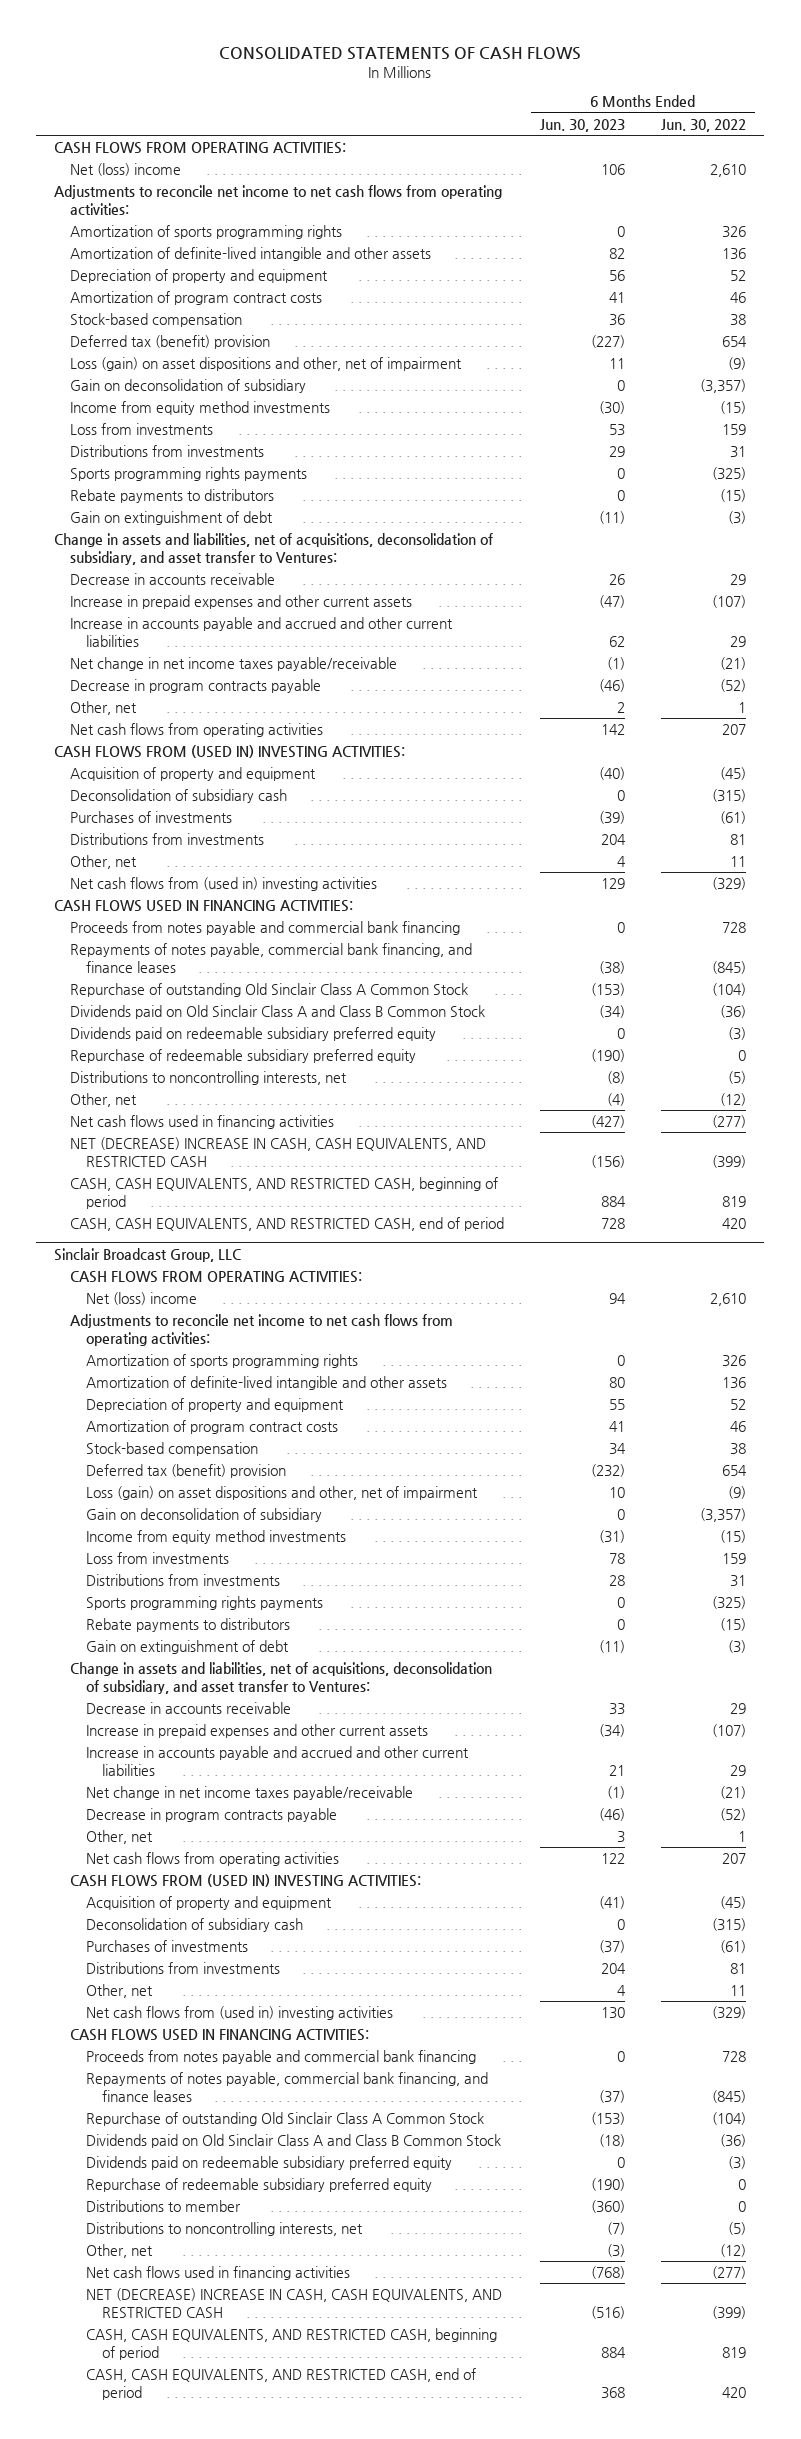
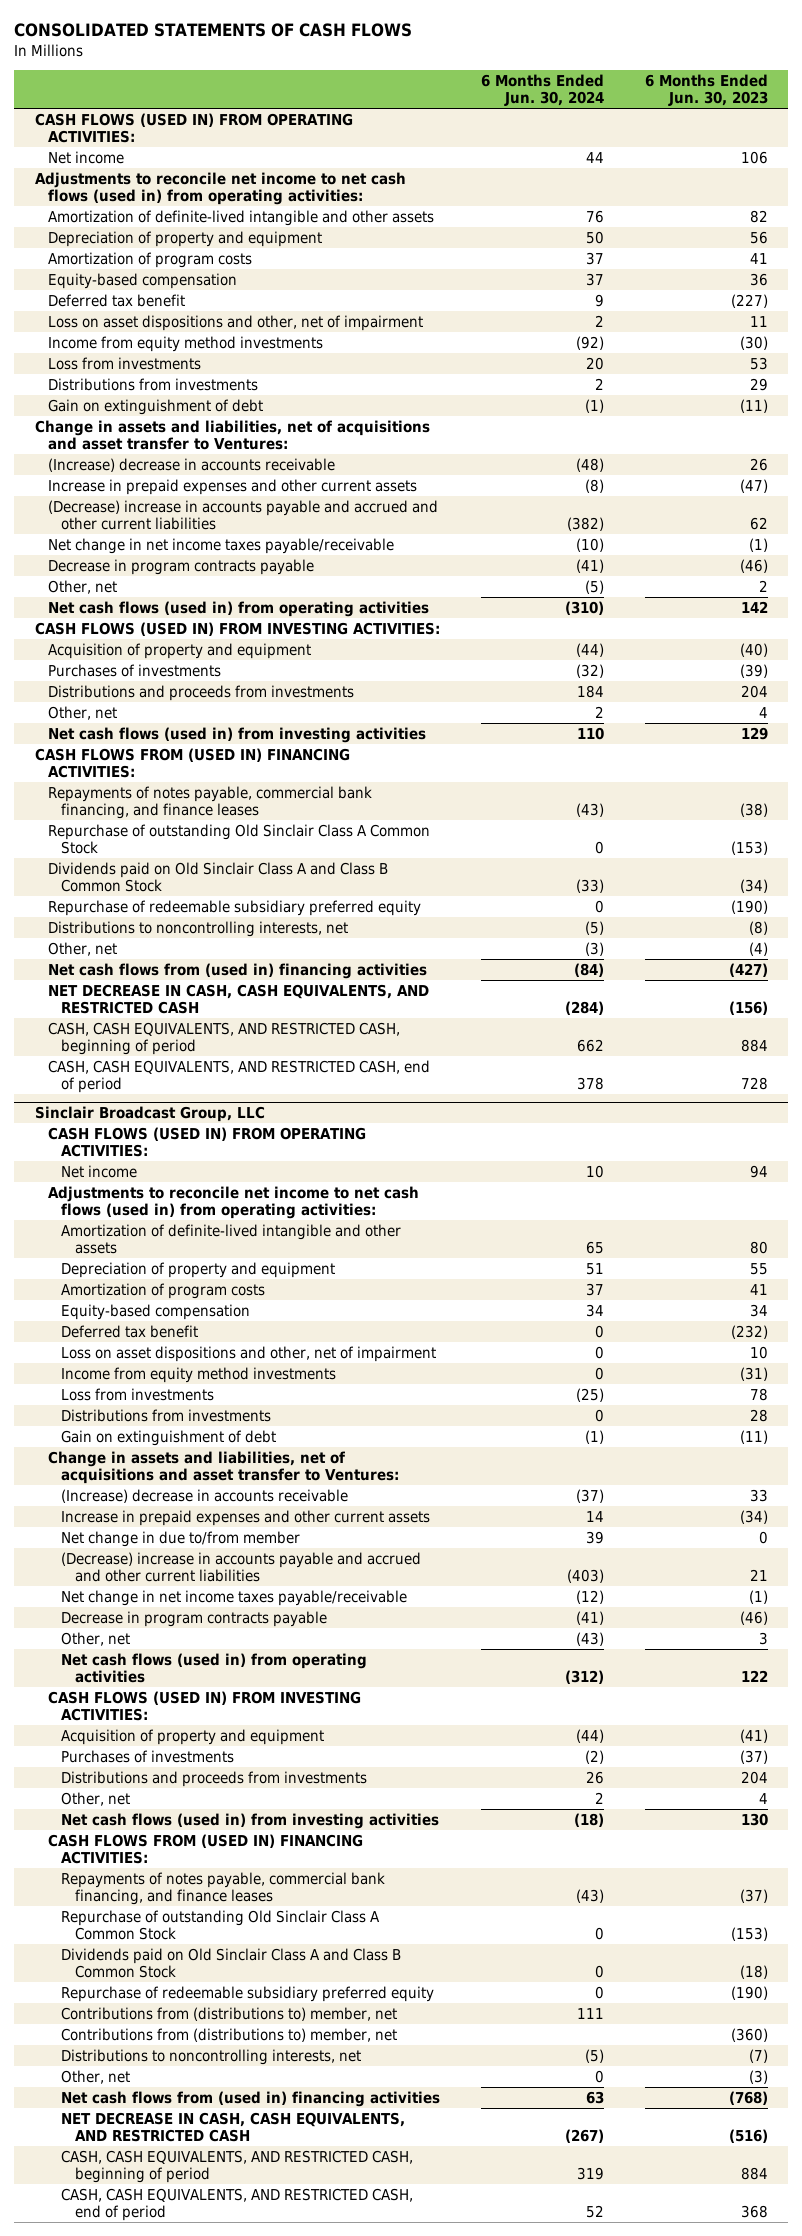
- | 6 Months Ended Jun. 30, 2023 | 6 Months Ended Jun. 30, 2022
+ | 6 Months Ended Jun. 30, 2024 | 6 Months Ended Jun. 30, 2023
- CASH FLOWS FROM OPERATING ACTIVITIES:
- Net (loss) income | 106 | 2,610
- Adjustments to reconcile net income to net cash flows from operating activities:
- Amortization of sports programming rights | 0 | 326
+ CASH FLOWS (USED IN) FROM OPERATING ACTIVITIES:
+ Net income | 44 | 106
+ Adjustments to reconcile net income to net cash flows (used in) from operating activities:
- Amortization of program contract costs | 41 | 46
- Stock-based compensation | 36 | 38
- Deferred tax (benefit) provision | (227) | 654
- Loss (gain) on asset dispositions and other, net of impairment | 11 | (9)
- Gain on deconsolidation of subsidiary | 0 | (3,357)
+ Amortization of program costs | 37 | 41
+ Equity-based compensation | 37 | 36
+ Deferred tax benefit | 9 | (227)
+ Loss on asset dispositions and other, net of impairment | 2 | 11
- Sports programming rights payments | 0 | (325)
- Rebate payments to distributors | 0 | (15)
- Change in assets and liabilities, net of acquisitions, deconsolidation of subsidiary, and asset transfer to Ventures:
- Decrease in accounts receivable | 26 | 29
+ Change in assets and liabilities, net of acquisitions and asset transfer to Ventures:
+ (Increase) decrease in accounts receivable | (48) | 26
- Increase in accounts payable and accrued and other current liabilities | 62 | 29
+ (Decrease) increase in accounts payable and accrued and other current liabilities | (382) | 62
- Net cash flows from operating activities | 142 | 207
- CASH FLOWS FROM (USED IN) INVESTING ACTIVITIES:
+ Net cash flows (used in) from operating activities | (310) | 142
+ CASH FLOWS (USED IN) FROM INVESTING ACTIVITIES:
- Deconsolidation of subsidiary cash | 0 | (315)
- Distributions from investments | 204 | 81
+ Distributions and proceeds from investments | 184 | 204
- Net cash flows from (used in) investing activities | 129 | (329)
- CASH FLOWS USED IN FINANCING ACTIVITIES:
- Proceeds from notes payable and commercial bank financing | 0 | 728
+ Net cash flows (used in) from investing activities | 110 | 129
+ CASH FLOWS FROM (USED IN) FINANCING ACTIVITIES:
- Dividends paid on redeemable subsidiary preferred equity | 0 | (3)
- Net cash flows used in financing activities | (427) | (277)
- NET (DECREASE) INCREASE IN CASH, CASH EQUIVALENTS, AND RESTRICTED CASH | (156) | (399)
+ Net cash flows from (used in) financing activities | (84) | (427)
+ NET DECREASE IN CASH, CASH EQUIVALENTS, AND RESTRICTED CASH | (284) | (156)
@ Sinclair Broadcast Group, LLC
- CASH FLOWS FROM OPERATING ACTIVITIES:
- Net (loss) income | 94 | 2,610
- Adjustments to reconcile net income to net cash flows from operating activities:
- Amortization of sports programming rights | 0 | 326
+ CASH FLOWS (USED IN) FROM OPERATING ACTIVITIES:
+ Net income | 10 | 94
+ Adjustments to reconcile net income to net cash flows (used in) from operating activities:
- Amortization of program contract costs | 41 | 46
- Stock-based compensation | 34 | 38
- Deferred tax (benefit) provision | (232) | 654
- Loss (gain) on asset dispositions and other, net of impairment | 10 | (9)
- Gain on deconsolidation of subsidiary | 0 | (3,357)
+ Amortization of program costs | 37 | 41
+ Equity-based compensation | 34 | 34
+ Deferred tax benefit | 0 | (232)
+ Loss on asset dispositions and other, net of impairment | 0 | 10
- Sports programming rights payments | 0 | (325)
- Rebate payments to distributors | 0 | (15)
- Change in assets and liabilities, net of acquisitions, deconsolidation of subsidiary, and asset transfer to Ventures:
- Decrease in accounts receivable | 33 | 29
+ Change in assets and liabilities, net of acquisitions and asset transfer to Ventures:
+ (Increase) decrease in accounts receivable | (37) | 33
- Increase in accounts payable and accrued and other current liabilities | 21 | 29
+ Net change in due to/from member | 39 | 0
+ (Decrease) increase in accounts payable and accrued and other current liabilities | (403) | 21
- Net cash flows from operating activities | 122 | 207
- CASH FLOWS FROM (USED IN) INVESTING ACTIVITIES:
+ Net cash flows (used in) from operating activities | (312) | 122
+ CASH FLOWS (USED IN) FROM INVESTING ACTIVITIES:
- Deconsolidation of subsidiary cash | 0 | (315)
- Distributions from investments | 204 | 81
+ Distributions and proceeds from investments | 26 | 204
- Net cash flows from (used in) investing activities | 130 | (329)
- CASH FLOWS USED IN FINANCING ACTIVITIES:
- Proceeds from notes payable and commercial bank financing | 0 | 728
+ Net cash flows (used in) from investing activities | (18) | 130
+ CASH FLOWS FROM (USED IN) FINANCING ACTIVITIES:
- Dividends paid on redeemable subsidiary preferred equity | 0 | (3)
- Distributions to member | (360) | 0
+ Contributions from (distributions to) member, net | 111 |
+ Contributions from (distributions to) member, net | | (360)
- Net cash flows used in financing activities | (768) | (277)
- NET (DECREASE) INCREASE IN CASH, CASH EQUIVALENTS, AND RESTRICTED CASH | (516) | (399)
+ Net cash flows from (used in) financing activities | 63 | (768)
+ NET DECREASE IN CASH, CASH EQUIVALENTS, AND RESTRICTED CASH | (267) | (516)

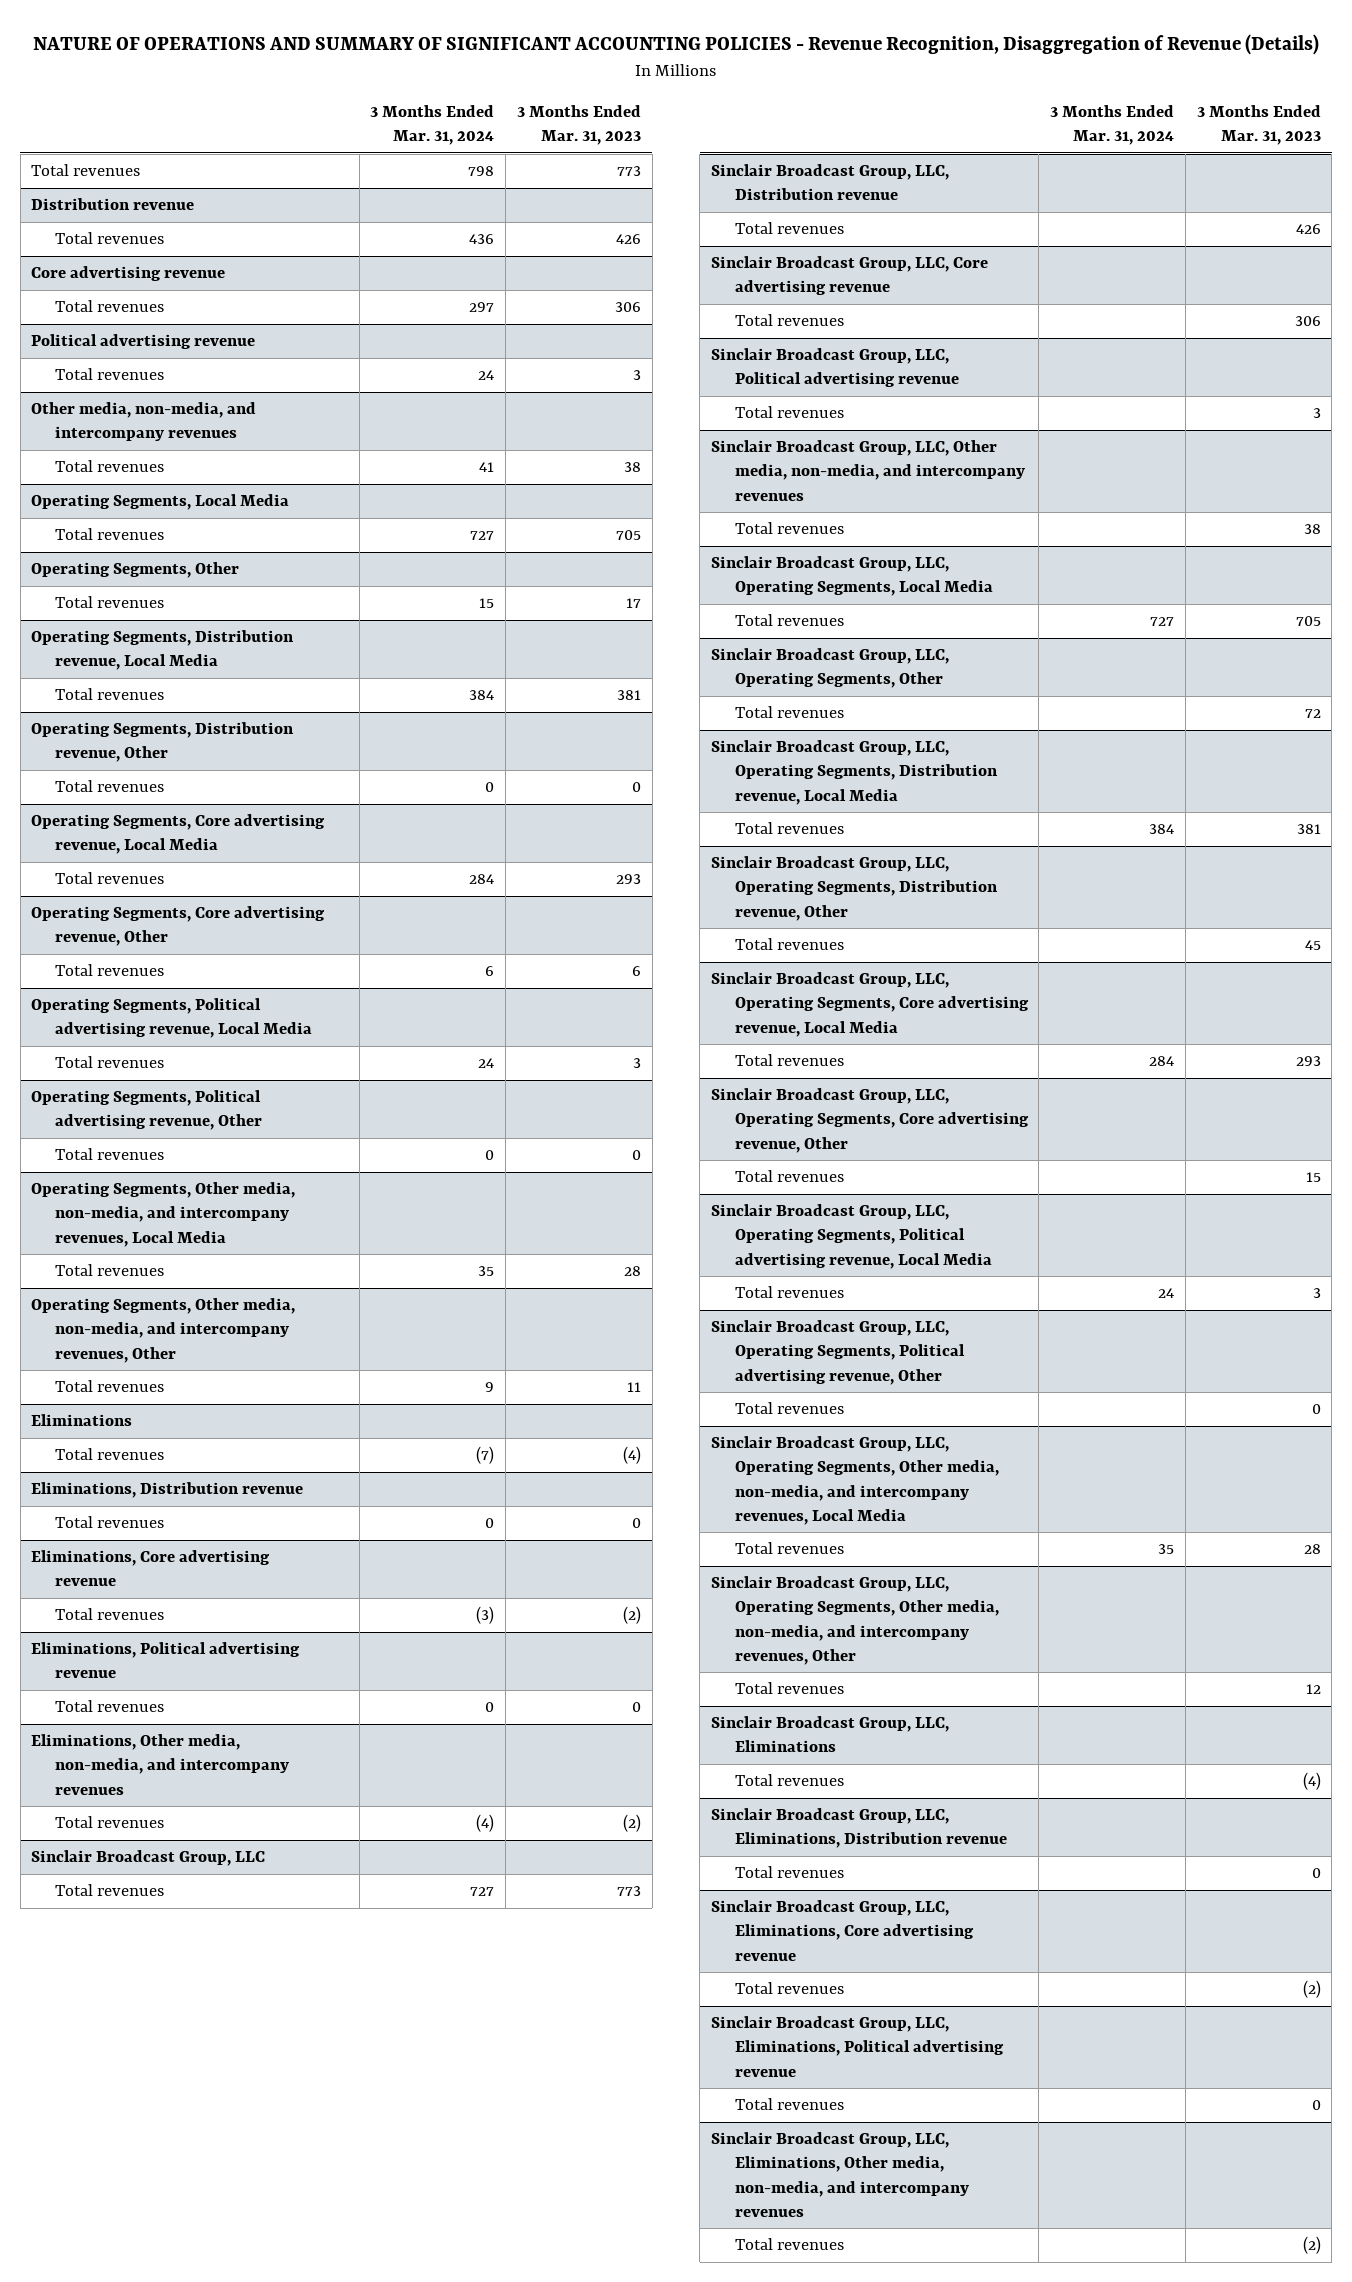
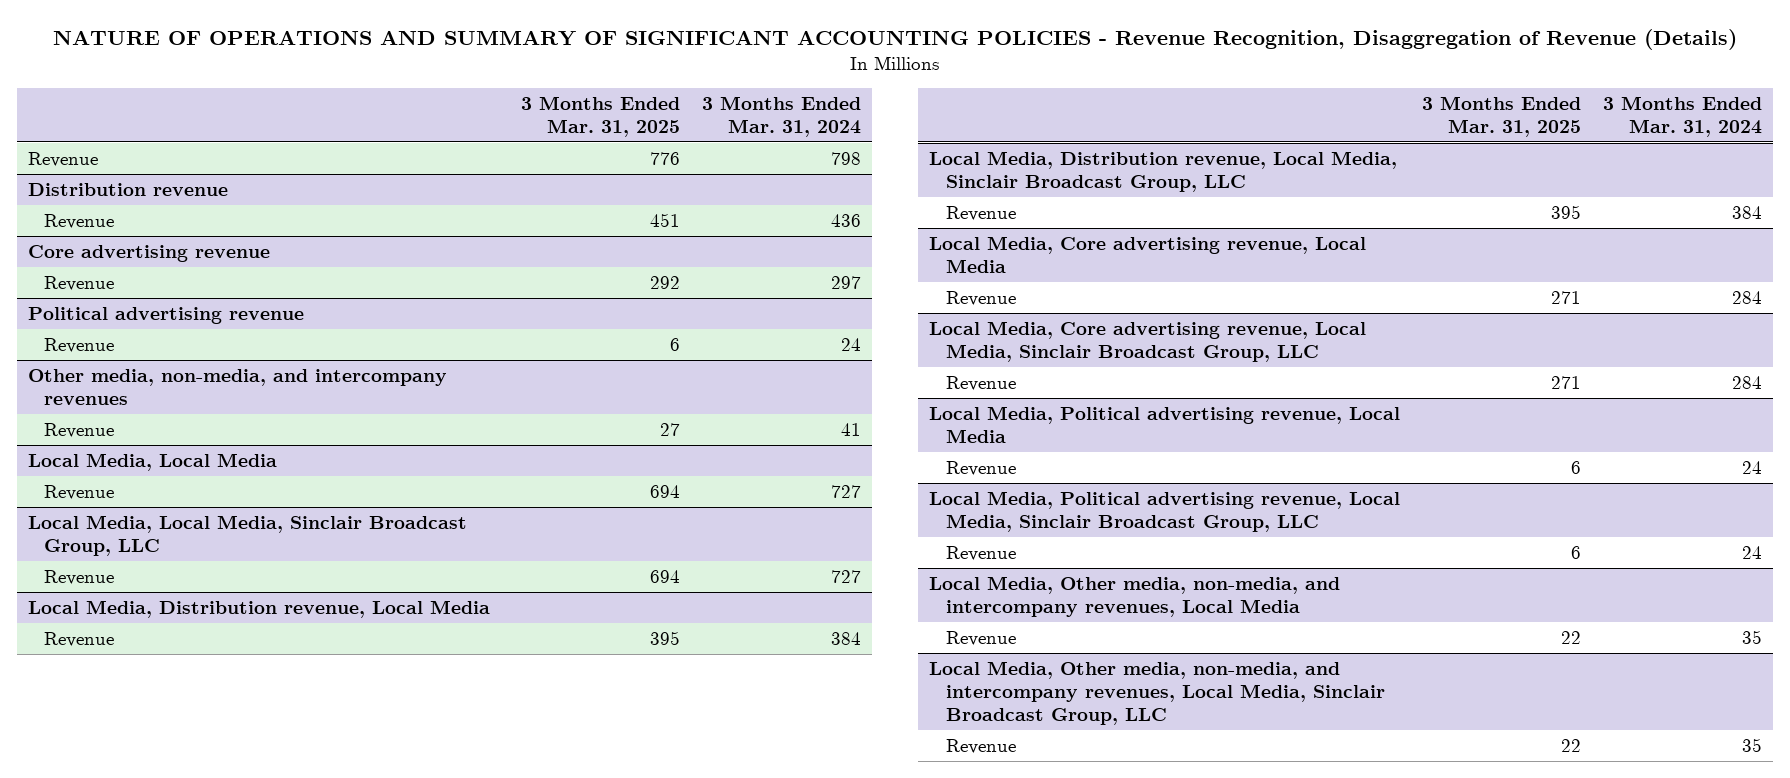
- | 3 Months Ended Mar. 31, 2024 | 3 Months Ended Mar. 31, 2023
+ | 3 Months Ended Mar. 31, 2025 | 3 Months Ended Mar. 31, 2024
- Total revenues | 798 | 773
+ Revenue | 776 | 798
@ Distribution revenue
- Total revenues | 436 | 426
+ Revenue | 451 | 436
@ Core advertising revenue
- Total revenues | 297 | 306
+ Revenue | 292 | 297
@ Political advertising revenue
- Total revenues | 24 | 3
+ Revenue | 6 | 24
@ Other media, non-media, and intercompany revenues
- Total revenues | 41 | 38
- Operating Segments, Local Media
- Total revenues | 727 | 705
- Operating Segments, Other
- Total revenues | 15 | 17
- Operating Segments, Distribution revenue, Local Media
- Total revenues | 384 | 381
- Operating Segments, Distribution revenue, Other
- Total revenues | 0 | 0
- Operating Segments, Core advertising revenue, Local Media
- Total revenues | 284 | 293
- Operating Segments, Core advertising revenue, Other
- Total revenues | 6 | 6
- Operating Segments, Political advertising revenue, Local Media
- Total revenues | 24 | 3
- Operating Segments, Political advertising revenue, Other
- Total revenues | 0 | 0
- Operating Segments, Other media, non-media, and intercompany revenues, Local Media
- Total revenues | 35 | 28
- Operating Segments, Other media, non-media, and intercompany revenues, Other
- Total revenues | 9 | 11
- Eliminations
- Total revenues | (7) | (4)
- Eliminations, Distribution revenue
- Total revenues | 0 | 0
- Eliminations, Core advertising revenue
- Total revenues | (3) | (2)
- Eliminations, Political advertising revenue
- Total revenues | 0 | 0
- Eliminations, Other media, non-media, and intercompany revenues
- Total revenues | (4) | (2)
- Sinclair Broadcast Group, LLC
- Total revenues | 727 | 773
- Sinclair Broadcast Group, LLC, Distribution revenue
- Total revenues | | 426
- Sinclair Broadcast Group, LLC, Core advertising revenue
- Total revenues | | 306
- Sinclair Broadcast Group, LLC, Political advertising revenue
- Total revenues | | 3
- Sinclair Broadcast Group, LLC, Other media, non-media, and intercompany revenues
- Total revenues | | 38
- Sinclair Broadcast Group, LLC, Operating Segments, Local Media
- Total revenues | 727 | 705
- Sinclair Broadcast Group, LLC, Operating Segments, Other
- Total revenues | | 72
- Sinclair Broadcast Group, LLC, Operating Segments, Distribution revenue, Local Media
- Total revenues | 384 | 381
- Sinclair Broadcast Group, LLC, Operating Segments, Distribution revenue, Other
- Total revenues | | 45
- Sinclair Broadcast Group, LLC, Operating Segments, Core advertising revenue, Local Media
- Total revenues | 284 | 293
- Sinclair Broadcast Group, LLC, Operating Segments, Core advertising revenue, Other
- Total revenues | | 15
- Sinclair Broadcast Group, LLC, Operating Segments, Political advertising revenue, Local Media
- Total revenues | 24 | 3
- Sinclair Broadcast Group, LLC, Operating Segments, Political advertising revenue, Other
- Total revenues | | 0
- Sinclair Broadcast Group, LLC, Operating Segments, Other media, non-media, and intercompany revenues, Local Media
- Total revenues | 35 | 28
- Sinclair Broadcast Group, LLC, Operating Segments, Other media, non-media, and intercompany revenues, Other
- Total revenues | | 12
- Sinclair Broadcast Group, LLC, Eliminations
- Total revenues | | (4)
- Sinclair Broadcast Group, LLC, Eliminations, Distribution revenue
- Total revenues | | 0
- Sinclair Broadcast Group, LLC, Eliminations, Core advertising revenue
- Total revenues | | (2)
- Sinclair Broadcast Group, LLC, Eliminations, Political advertising revenue
- Total revenues | | 0
- Sinclair Broadcast Group, LLC, Eliminations, Other media, non-media, and intercompany revenues
- Total revenues | | (2)
@ Other media, non-media, and intercompany revenues
+ Revenue | 27 | 41
+ Local Media, Local Media
+ Revenue | 694 | 727
+ Local Media, Local Media, Sinclair Broadcast Group, LLC
+ Revenue | 694 | 727
+ Local Media, Distribution revenue, Local Media
+ Revenue | 395 | 384
+ Local Media, Distribution revenue, Local Media, Sinclair Broadcast Group, LLC
+ Revenue | 395 | 384
+ Local Media, Core advertising revenue, Local Media
+ Revenue | 271 | 284
+ Local Media, Core advertising revenue, Local Media, Sinclair Broadcast Group, LLC
+ Revenue | 271 | 284
+ Local Media, Political advertising revenue, Local Media
+ Revenue | 6 | 24
+ Local Media, Political advertising revenue, Local Media, Sinclair Broadcast Group, LLC
+ Revenue | 6 | 24
+ Local Media, Other media, non-media, and intercompany revenues, Local Media
+ Revenue | 22 | 35
+ Local Media, Other media, non-media, and intercompany revenues, Local Media, Sinclair Broadcast Group, LLC
+ Revenue | 22 | 35

